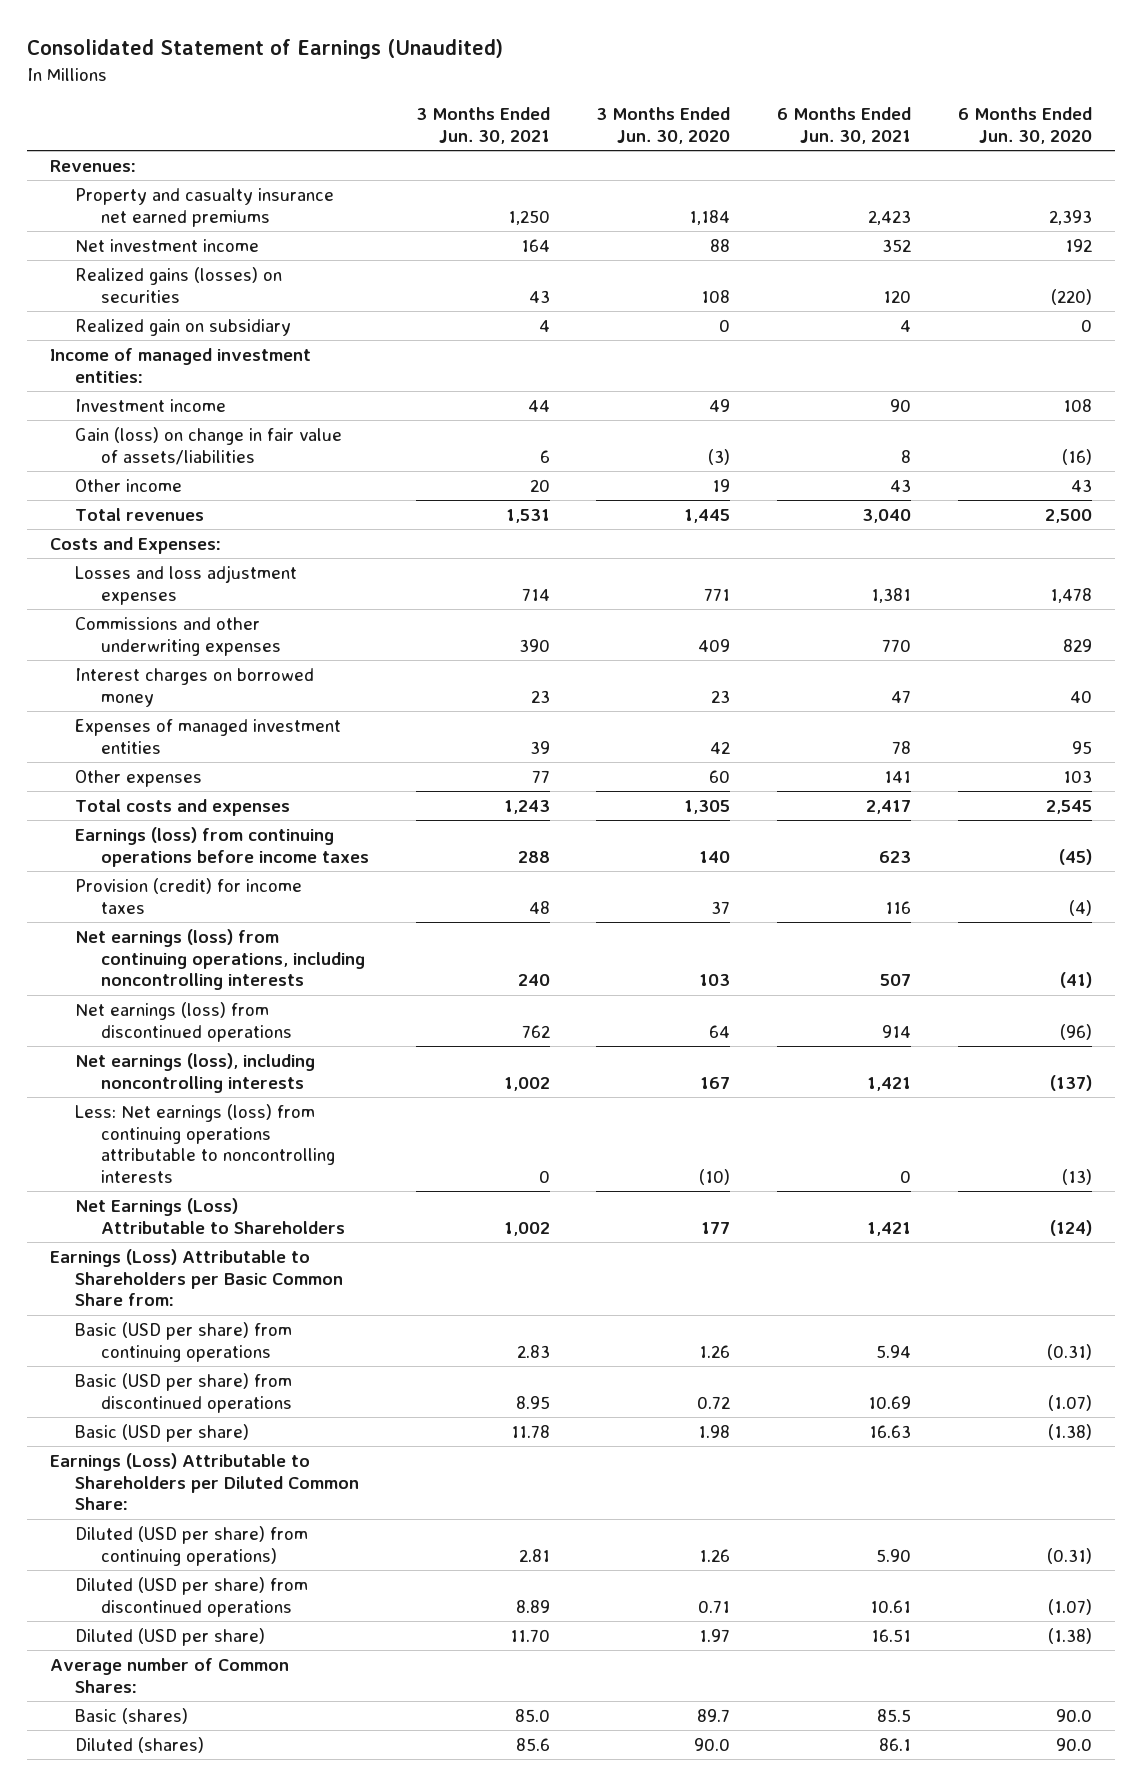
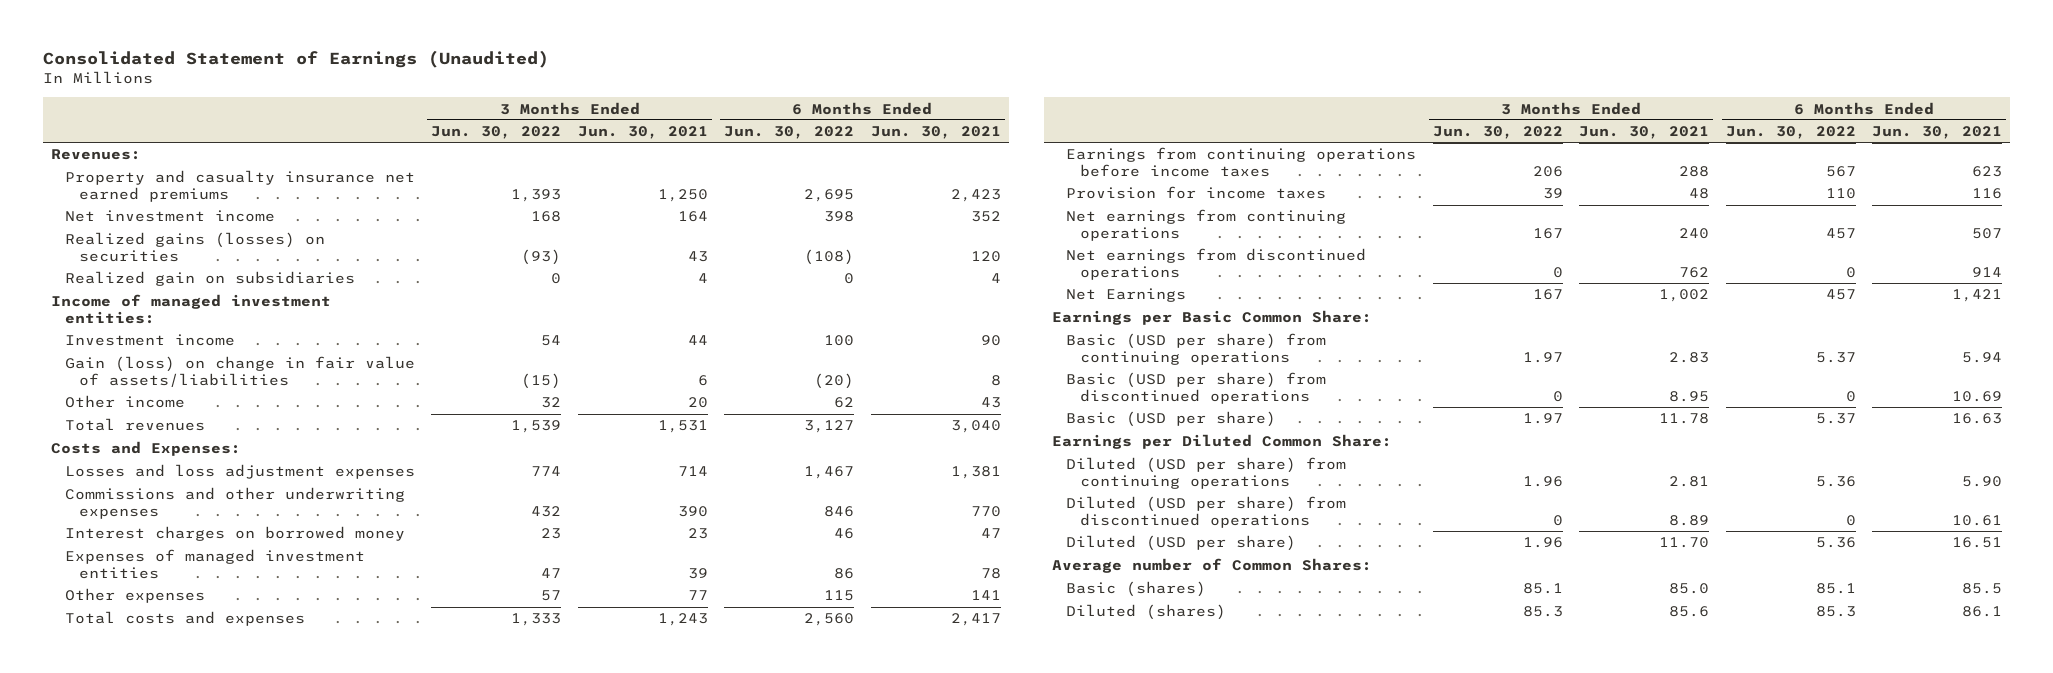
- | 3 Months Ended Jun. 30, 2021 | 3 Months Ended Jun. 30, 2020 | 6 Months Ended Jun. 30, 2021 | 6 Months Ended Jun. 30, 2020
+ | 3 Months Ended Jun. 30, 2022 | 3 Months Ended Jun. 30, 2021 | 6 Months Ended Jun. 30, 2022 | 6 Months Ended Jun. 30, 2021
- Realized gain on subsidiary | 4 | 0 | 4 | 0
+ Realized gain on subsidiaries | 0 | 4 | 0 | 4
- Earnings (loss) from continuing operations before income taxes | 288 | 140 | 623 | (45)
- Provision (credit) for income taxes | 48 | 37 | 116 | (4)
- Net earnings (loss) from continuing operations, including noncontrolling interests | 240 | 103 | 507 | (41)
- Net earnings (loss) from discontinued operations | 762 | 64 | 914 | (96)
- Net earnings (loss), including noncontrolling interests | 1,002 | 167 | 1,421 | (137)
- Less: Net earnings (loss) from continuing operations attributable to noncontrolling interests | 0 | (10) | 0 | (13)
- Net Earnings (Loss) Attributable to Shareholders | 1,002 | 177 | 1,421 | (124)
- Earnings (Loss) Attributable to Shareholders per Basic Common Share from:
+ Earnings from continuing operations before income taxes | 206 | 288 | 567 | 623
+ Provision for income taxes | 39 | 48 | 110 | 116
+ Net earnings from continuing operations | 167 | 240 | 457 | 507
+ Net earnings from discontinued operations | 0 | 762 | 0 | 914
+ Net Earnings | 167 | 1,002 | 457 | 1,421
+ Earnings per Basic Common Share:
- Earnings (Loss) Attributable to Shareholders per Diluted Common Share:
- Diluted (USD per share) from continuing operations) | 2.81 | 1.26 | 5.90 | (0.31)
+ Earnings per Diluted Common Share:
+ Diluted (USD per share) from continuing operations | 1.96 | 2.81 | 5.36 | 5.90

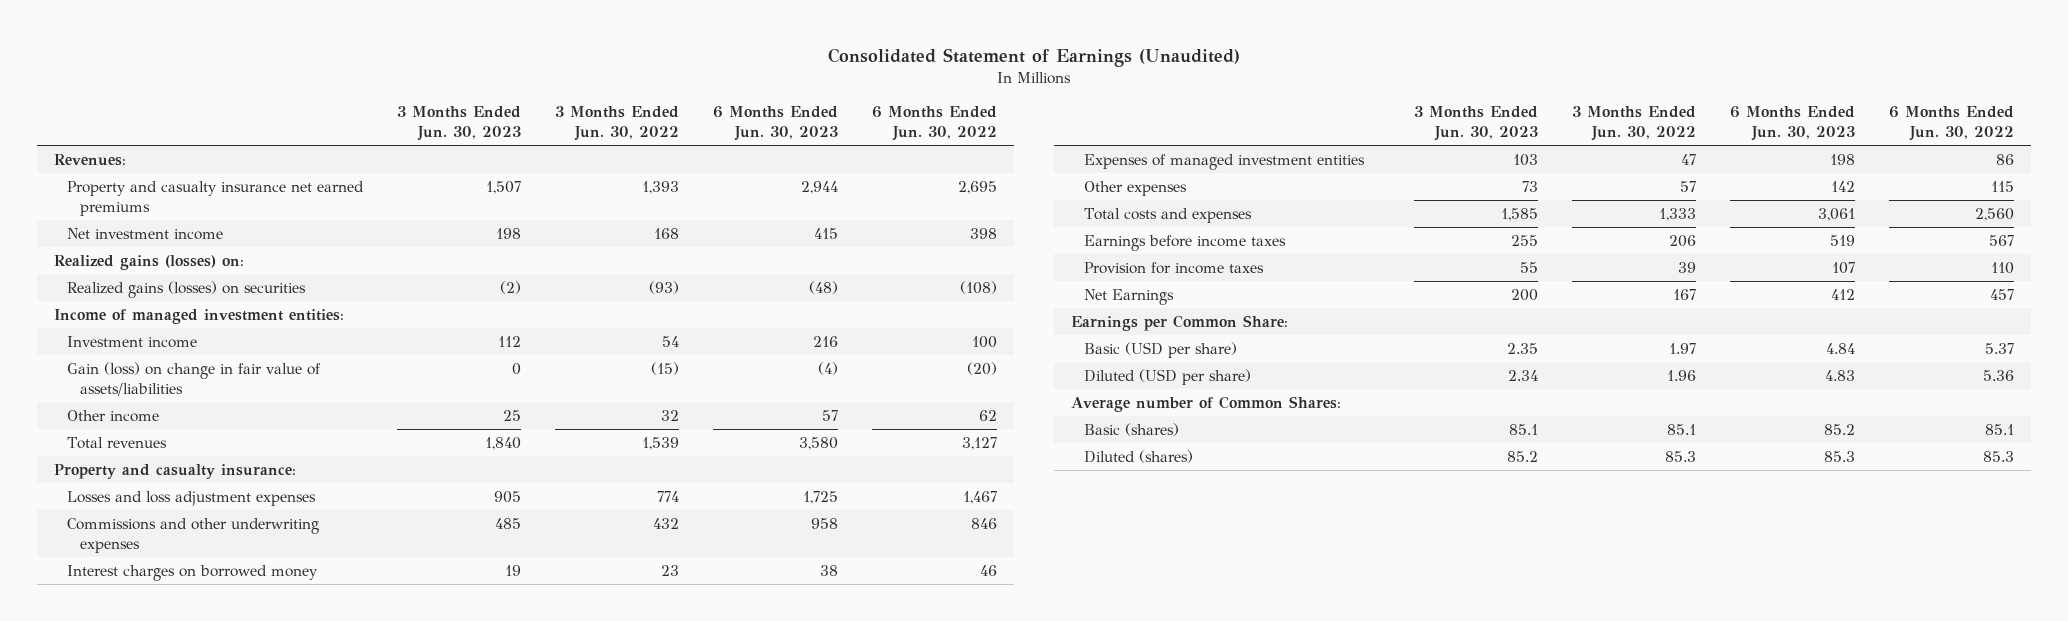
- | 3 Months Ended Jun. 30, 2022 | 3 Months Ended Jun. 30, 2021 | 6 Months Ended Jun. 30, 2022 | 6 Months Ended Jun. 30, 2021
+ | 3 Months Ended Jun. 30, 2023 | 3 Months Ended Jun. 30, 2022 | 6 Months Ended Jun. 30, 2023 | 6 Months Ended Jun. 30, 2022
+ Realized gains (losses) on:
- Realized gain on subsidiaries | 0 | 4 | 0 | 4
- Costs and Expenses:
+ Property and casualty insurance:
- Earnings from continuing operations before income taxes | 206 | 288 | 567 | 623
+ Earnings before income taxes | 255 | 206 | 519 | 567
- Net earnings from continuing operations | 167 | 240 | 457 | 507
- Net earnings from discontinued operations | 0 | 762 | 0 | 914
- Earnings per Basic Common Share:
- Basic (USD per share) from continuing operations | 1.97 | 2.83 | 5.37 | 5.94
- Basic (USD per share) from discontinued operations | 0 | 8.95 | 0 | 10.69
+ Earnings per Common Share:
- Earnings per Diluted Common Share:
- Diluted (USD per share) from continuing operations | 1.96 | 2.81 | 5.36 | 5.90
- Diluted (USD per share) from discontinued operations | 0 | 8.89 | 0 | 10.61

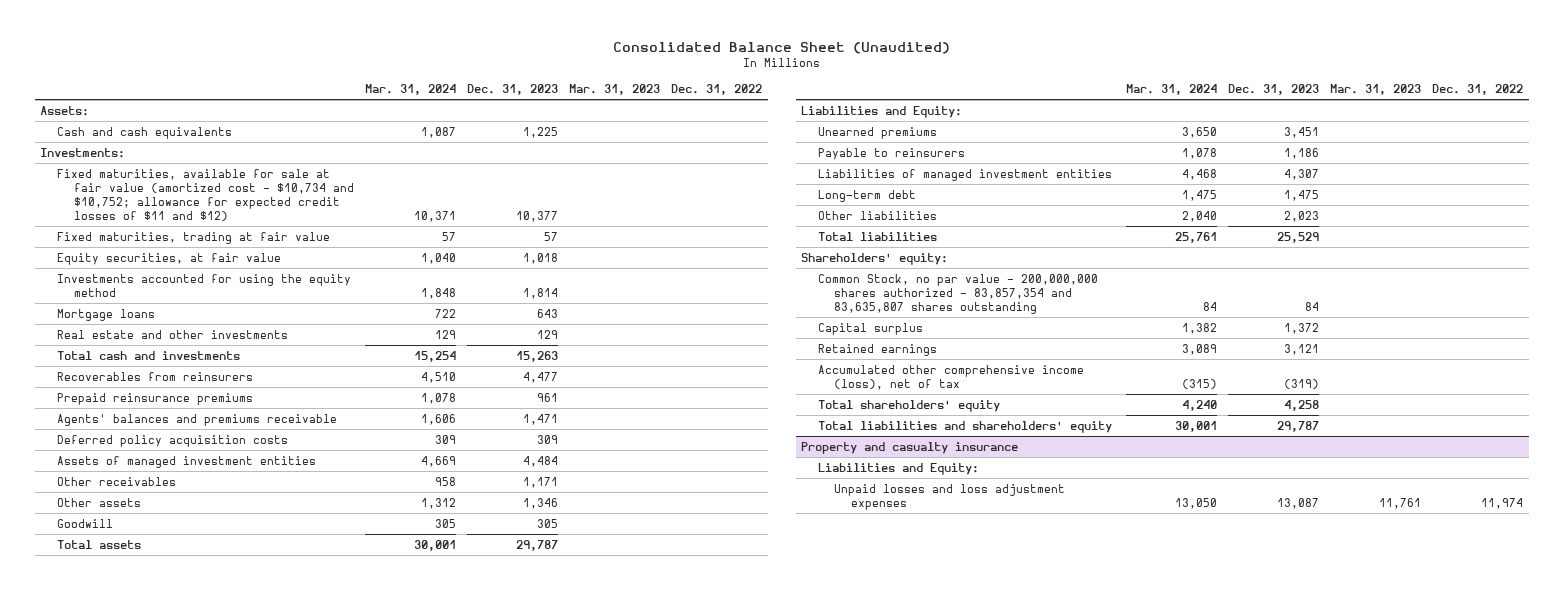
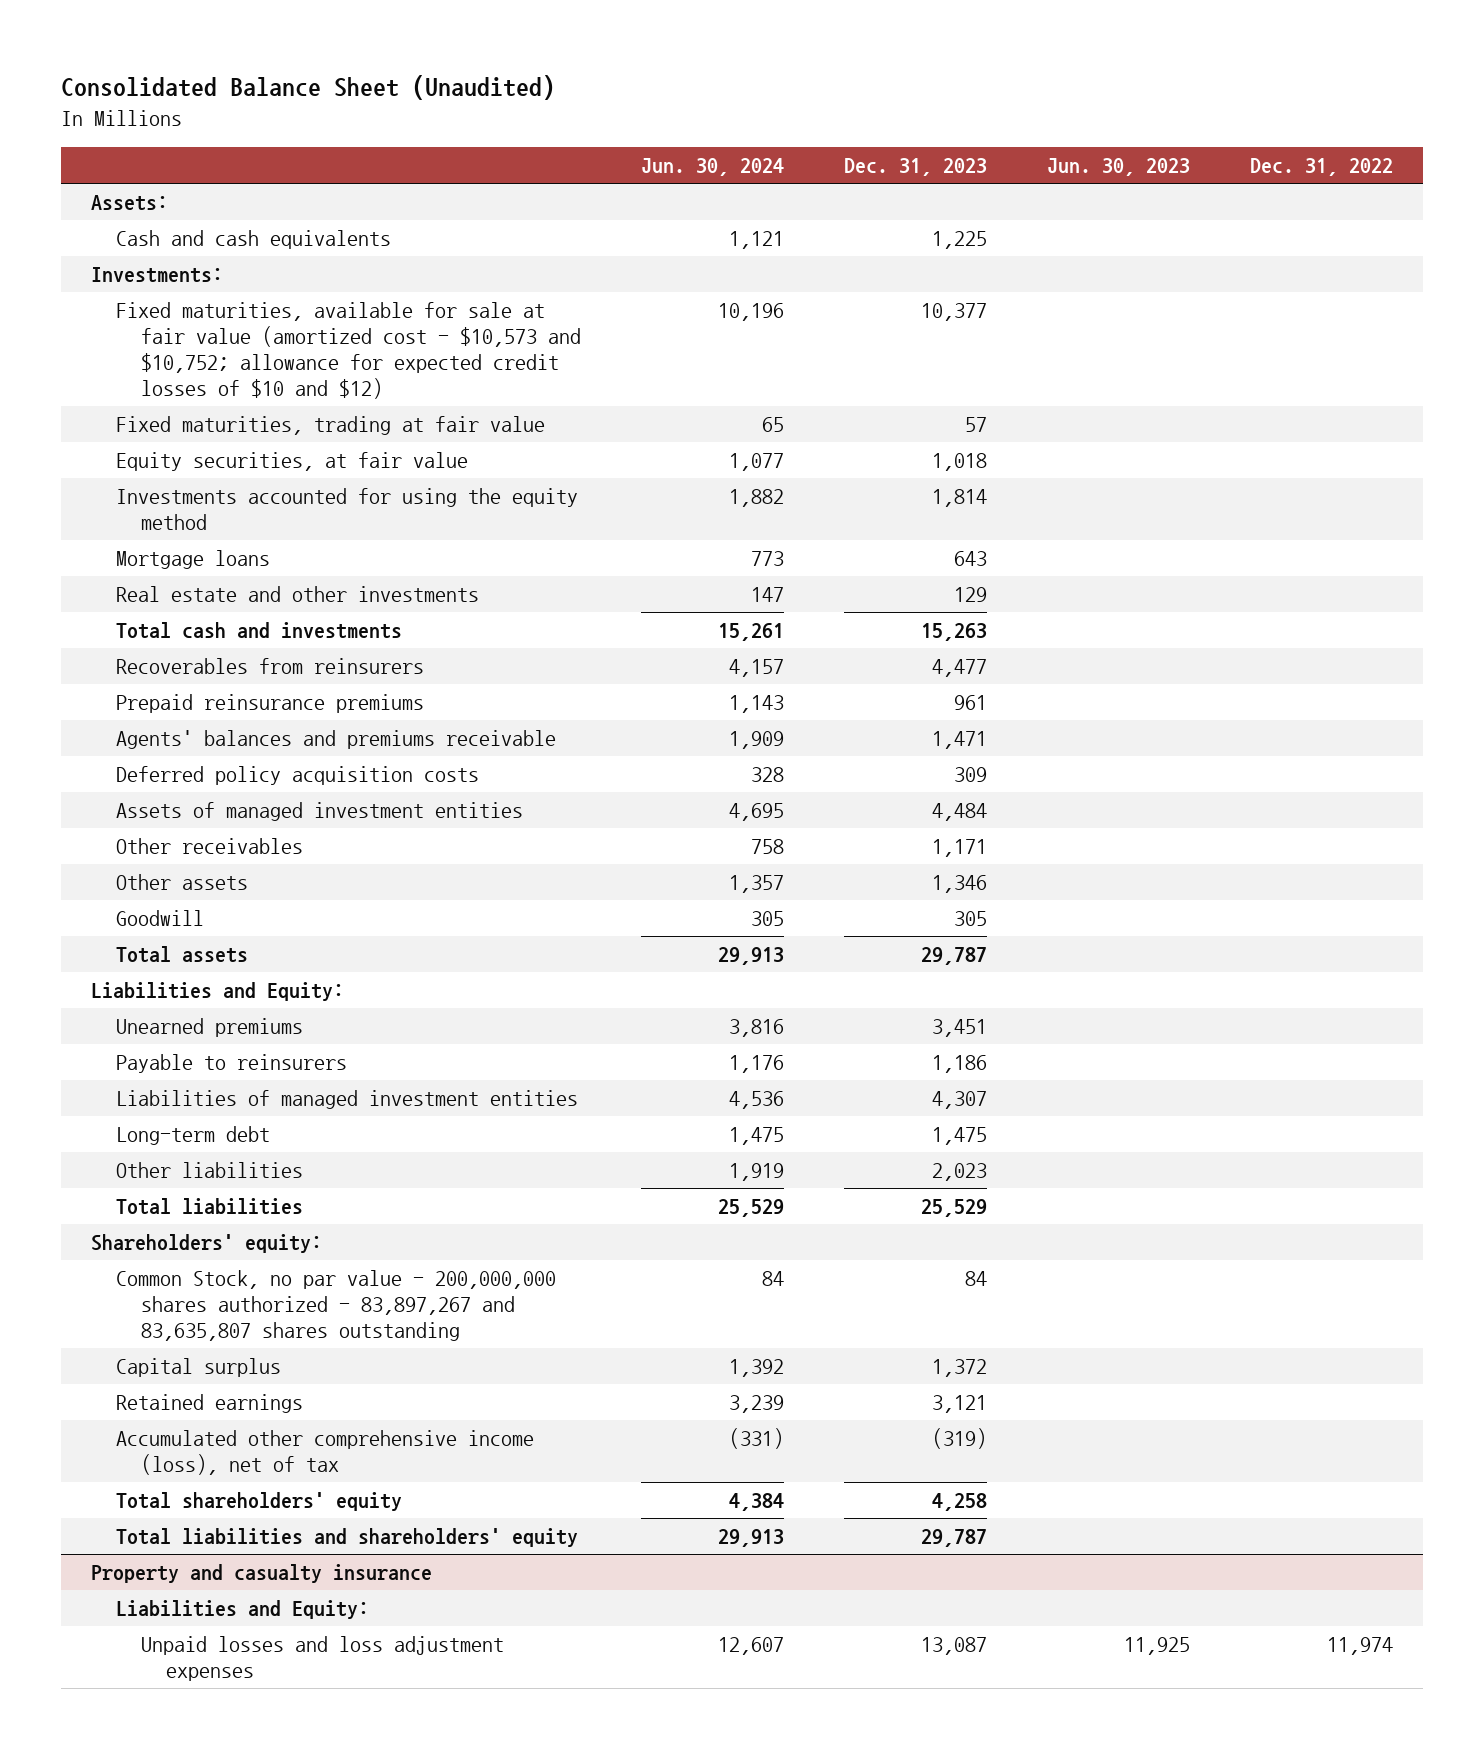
- | Mar. 31, 2024 | Dec. 31, 2023 | Mar. 31, 2023 | Dec. 31, 2022
+ | Jun. 30, 2024 | Dec. 31, 2023 | Jun. 30, 2023 | Dec. 31, 2022
- Fixed maturities, available for sale at fair value (amortized cost - $10,734 and $10,752; allowance for expected credit losses of $11 and $12) | 10,371 | 10,377 | |
+ Fixed maturities, available for sale at fair value (amortized cost - $10,573 and $10,752; allowance for expected credit losses of $10 and $12) | 10,196 | 10,377 | |
- Common Stock, no par value - 200,000,000 shares authorized - 83,857,354 and 83,635,807 shares outstanding | 84 | 84 | |
+ Common Stock, no par value - 200,000,000 shares authorized - 83,897,267 and 83,635,807 shares outstanding | 84 | 84 | |

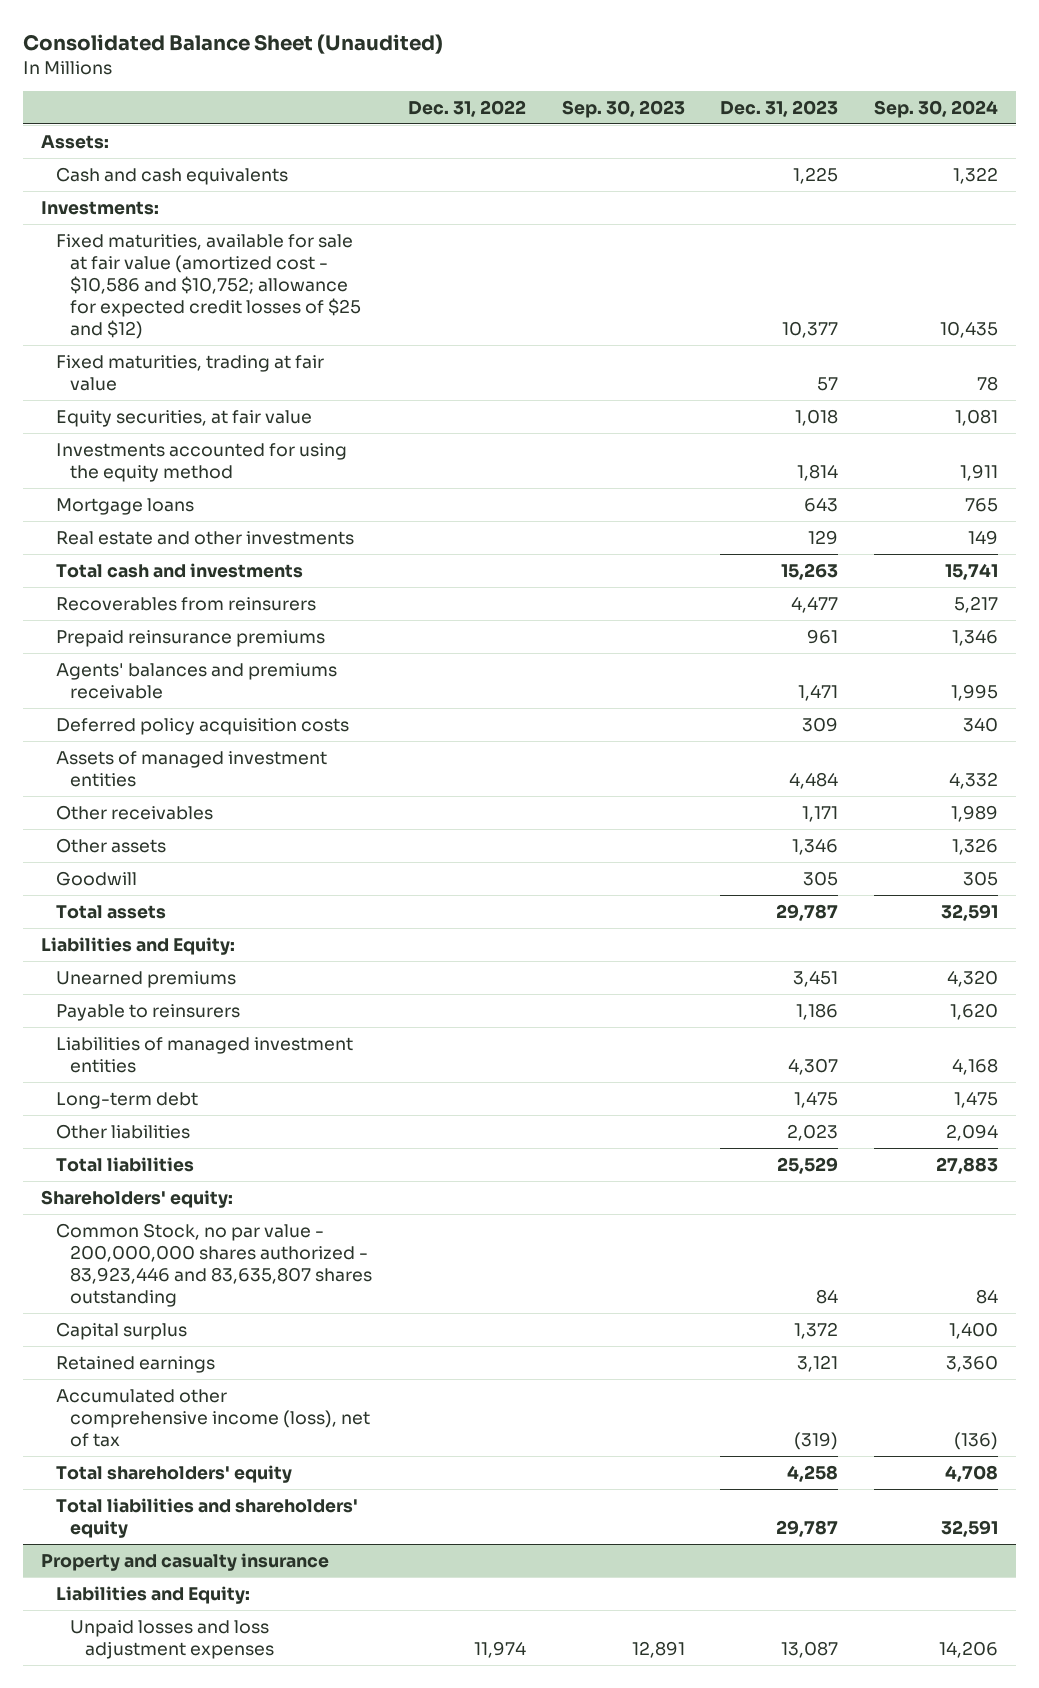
- | Jun. 30, 2024 | Dec. 31, 2023 | Jun. 30, 2023 | Dec. 31, 2022
+ | Dec. 31, 2022 | Sep. 30, 2023 | Dec. 31, 2023 | Sep. 30, 2024
- Fixed maturities, available for sale at fair value (amortized cost - $10,573 and $10,752; allowance for expected credit losses of $10 and $12) | 10,196 | 10,377 | |
+ Fixed maturities, available for sale at fair value (amortized cost - $10,586 and $10,752; allowance for expected credit losses of $25 and $12) | | | 10,377 | 10,435
- Common Stock, no par value - 200,000,000 shares authorized - 83,897,267 and 83,635,807 shares outstanding | 84 | 84 | |
+ Common Stock, no par value - 200,000,000 shares authorized - 83,923,446 and 83,635,807 shares outstanding | | | 84 | 84

